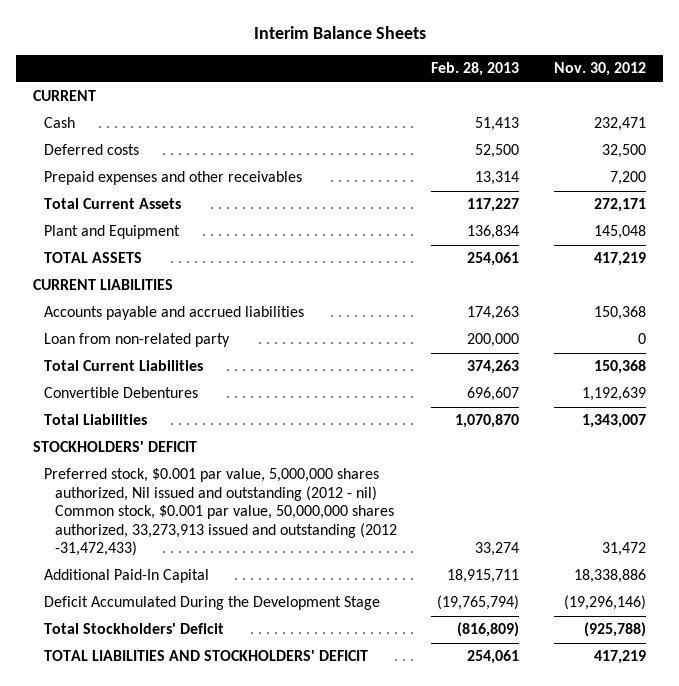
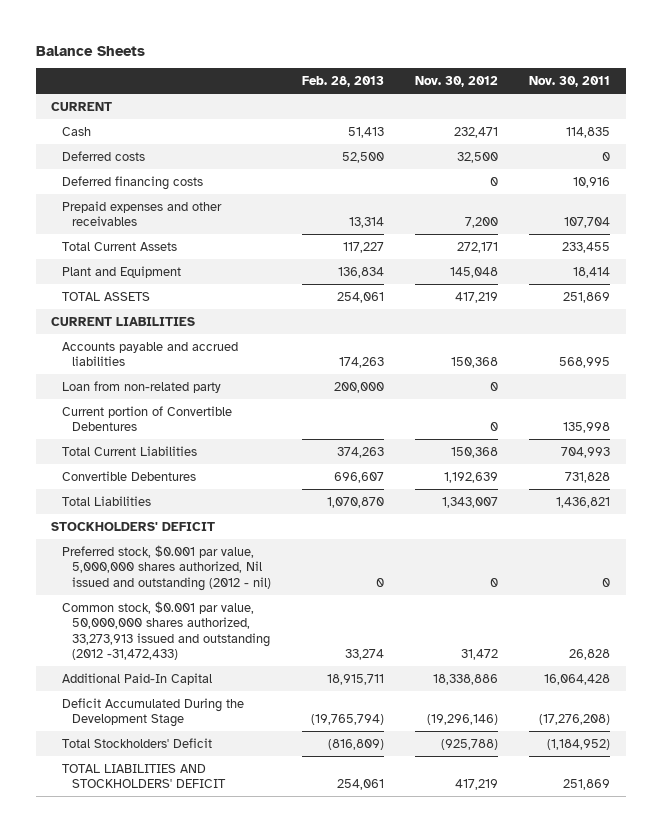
- Interim Balance Sheets
+ Balance Sheets
- | Feb. 28, 2013 | Nov. 30, 2012
+ | Feb. 28, 2013 | Nov. 30, 2012 | Nov. 30, 2011
+ Deferred financing costs | | 0 | 10,916
+ Current portion of Convertible Debentures | | 0 | 135,998
- Preferred stock, $0.001 par value, 5,000,000 shares authorized, Nil issued and outstanding (2012 - nil) Common stock, $0.001 par value, 50,000,000 shares authorized, 33,273,913 issued and outstanding (2012 -31,472,433) | 33,274 | 31,472
+ Preferred stock, $0.001 par value, 5,000,000 shares authorized, Nil issued and outstanding (2012 - nil) | 0 | 0 | 0
+ Common stock, $0.001 par value, 50,000,000 shares authorized, 33,273,913 issued and outstanding (2012 -31,472,433) | 33,274 | 31,472 | 26,828

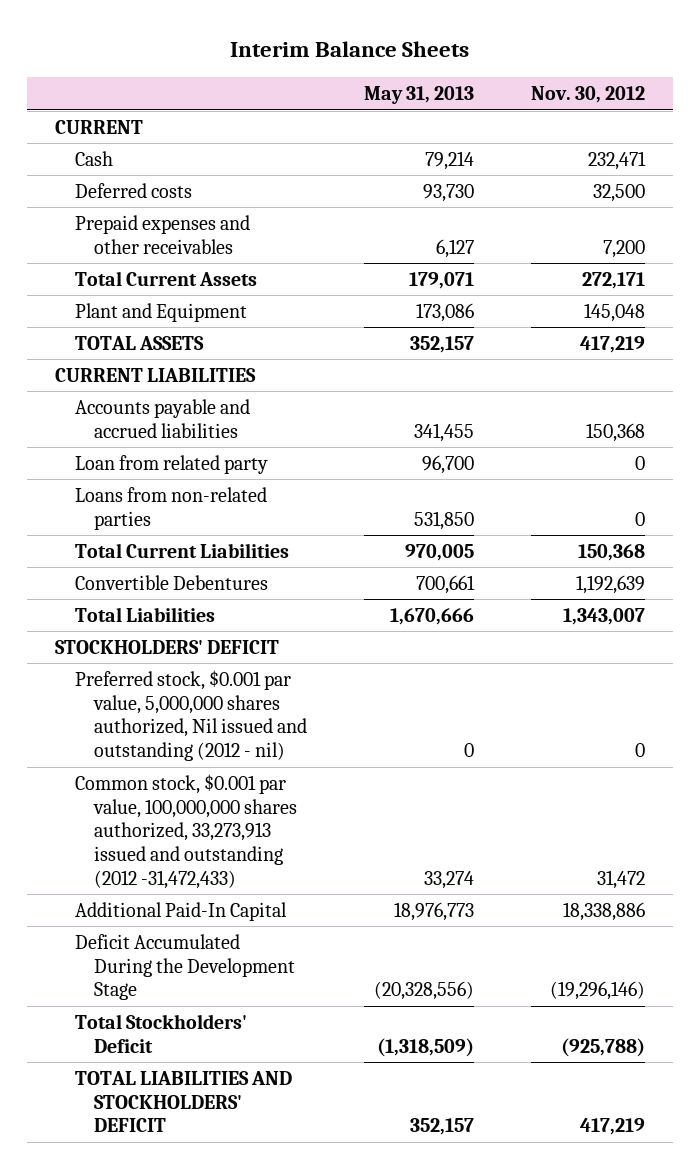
- Balance Sheets
+ Interim Balance Sheets
- | Feb. 28, 2013 | Nov. 30, 2012 | Nov. 30, 2011
+ | May 31, 2013 | Nov. 30, 2012
- Deferred financing costs | | 0 | 10,916
- Loan from non-related party | 200,000 | 0 |
- Current portion of Convertible Debentures | | 0 | 135,998
+ Loan from related party | 96,700 | 0
+ Loans from non-related parties | 531,850 | 0
- Common stock, $0.001 par value, 50,000,000 shares authorized, 33,273,913 issued and outstanding (2012 -31,472,433) | 33,274 | 31,472 | 26,828
+ Common stock, $0.001 par value, 100,000,000 shares authorized, 33,273,913 issued and outstanding (2012 -31,472,433) | 33,274 | 31,472

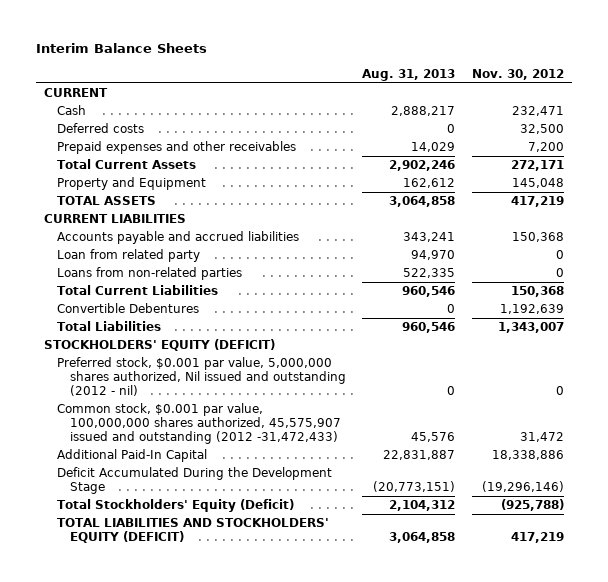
- | May 31, 2013 | Nov. 30, 2012
+ | Aug. 31, 2013 | Nov. 30, 2012
- Plant and Equipment | 173,086 | 145,048
+ Property and Equipment | 162,612 | 145,048
- STOCKHOLDERS' DEFICIT
+ STOCKHOLDERS' EQUITY (DEFICIT)
- Common stock, $0.001 par value, 100,000,000 shares authorized, 33,273,913 issued and outstanding (2012 -31,472,433) | 33,274 | 31,472
+ Common stock, $0.001 par value, 100,000,000 shares authorized, 45,575,907 issued and outstanding (2012 -31,472,433) | 45,576 | 31,472
- Total Stockholders' Deficit | (1,318,509) | (925,788)
- TOTAL LIABILITIES AND STOCKHOLDERS' DEFICIT | 352,157 | 417,219
+ Total Stockholders' Equity (Deficit) | 2,104,312 | (925,788)
+ TOTAL LIABILITIES AND STOCKHOLDERS' EQUITY (DEFICIT) | 3,064,858 | 417,219

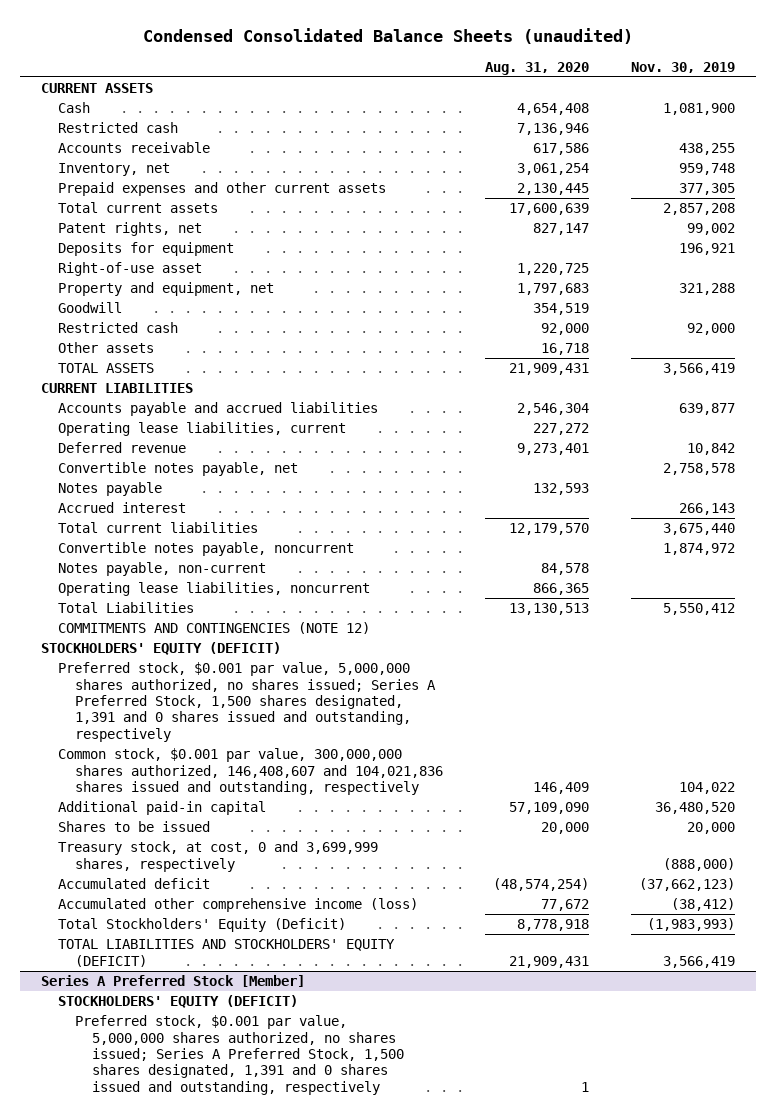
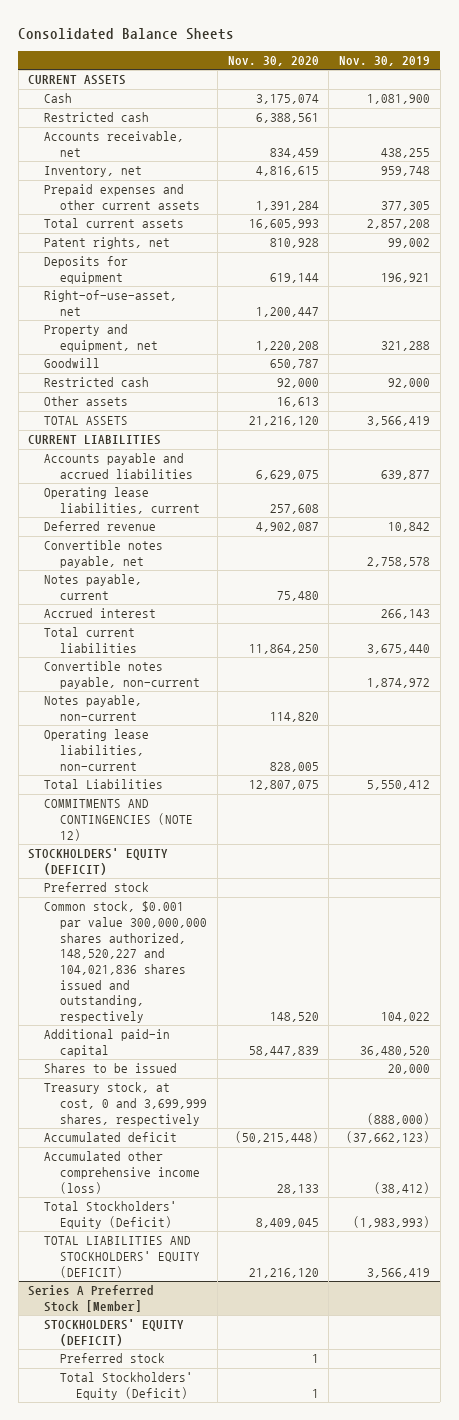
- Condensed Consolidated Balance Sheets (unaudited)
+ Consolidated Balance Sheets
- | Aug. 31, 2020 | Nov. 30, 2019
+ | Nov. 30, 2020 | Nov. 30, 2019
- Accounts receivable | 617,586 | 438,255
+ Accounts receivable, net | 834,459 | 438,255
- Right-of-use asset | 1,220,725 |
+ Right-of-use-asset, net | 1,200,447 |
- Notes payable | 132,593 |
+ Notes payable, current | 75,480 |
- Convertible notes payable, noncurrent | | 1,874,972
+ Convertible notes payable, non-current | | 1,874,972
- Operating lease liabilities, noncurrent | 866,365 |
+ Operating lease liabilities, non-current | 828,005 |
- Preferred stock, $0.001 par value, 5,000,000 shares authorized, no shares issued; Series A Preferred Stock, 1,500 shares designated, 1,391 and 0 shares issued and outstanding, respectively
- Common stock, $0.001 par value, 300,000,000 shares authorized, 146,408,607 and 104,021,836 shares issued and outstanding, respectively | 146,409 | 104,022
+ Preferred stock
+ Common stock, $0.001 par value 300,000,000 shares authorized, 148,520,227 and 104,021,836 shares issued and outstanding, respectively | 148,520 | 104,022
@ Series A Preferred Stock [Member]
- Preferred stock, $0.001 par value, 5,000,000 shares authorized, no shares issued; Series A Preferred Stock, 1,500 shares designated, 1,391 and 0 shares issued and outstanding, respectively | 1 |
+ Preferred stock | 1 |
+ Total Stockholders' Equity (Deficit) | 1 |

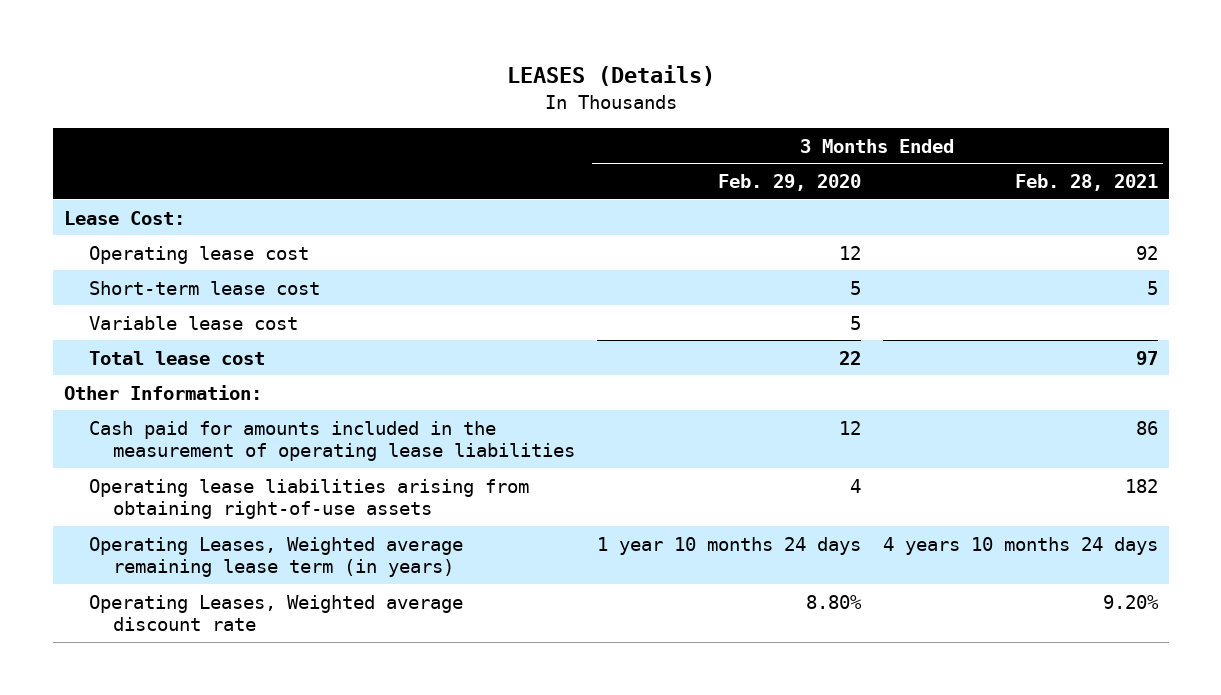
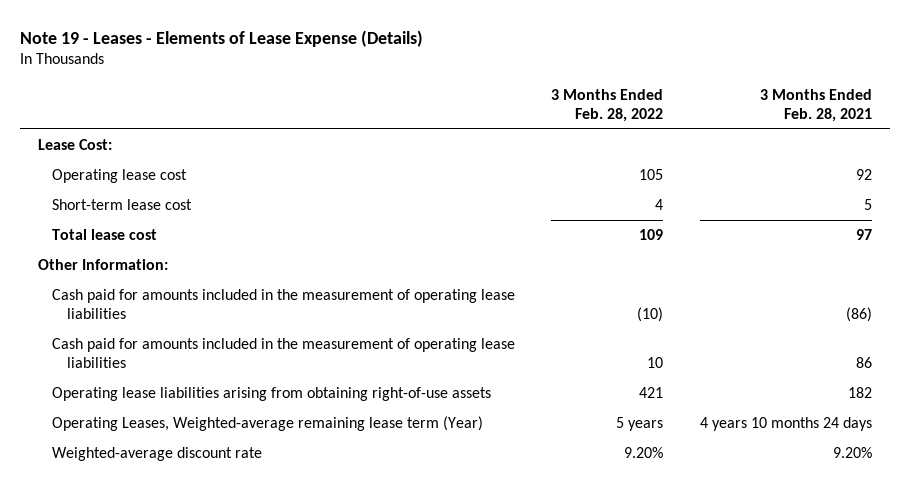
- LEASES (Details)
+ Note 19 - Leases - Elements of Lease Expense (Details)
- | 3 Months Ended Feb. 29, 2020 | 3 Months Ended Feb. 28, 2021
+ | 3 Months Ended Feb. 28, 2022 | 3 Months Ended Feb. 28, 2021
- Variable lease cost | 5 |
+ Cash paid for amounts included in the measurement of operating lease liabilities | (10) | (86)
- Operating Leases, Weighted average remaining lease term (in years) | 1 year 10 months 24 days | 4 years 10 months 24 days
- Operating Leases, Weighted average discount rate | 8.80% | 9.20%
+ Operating Leases, Weighted-average remaining lease term (Year) | 5 years | 4 years 10 months 24 days
+ Weighted-average discount rate | 9.20% | 9.20%

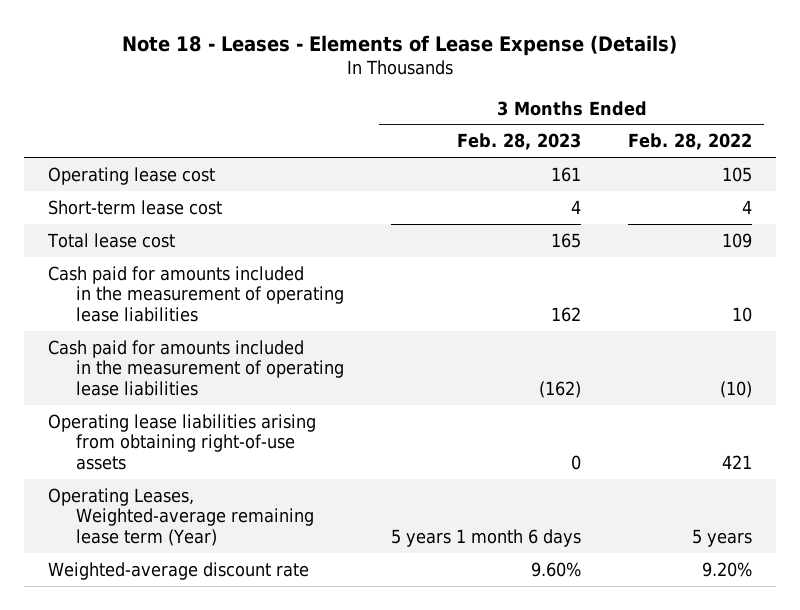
- Note 19 - Leases - Elements of Lease Expense (Details)
+ Note 18 - Leases - Elements of Lease Expense (Details)
- | 3 Months Ended Feb. 28, 2022 | 3 Months Ended Feb. 28, 2021
+ | 3 Months Ended Feb. 28, 2023 | 3 Months Ended Feb. 28, 2022
- Lease Cost:
- Other Information:
moved down: Cash paid for amounts included in the measurement of operating lease liabilities | (162) | (10)

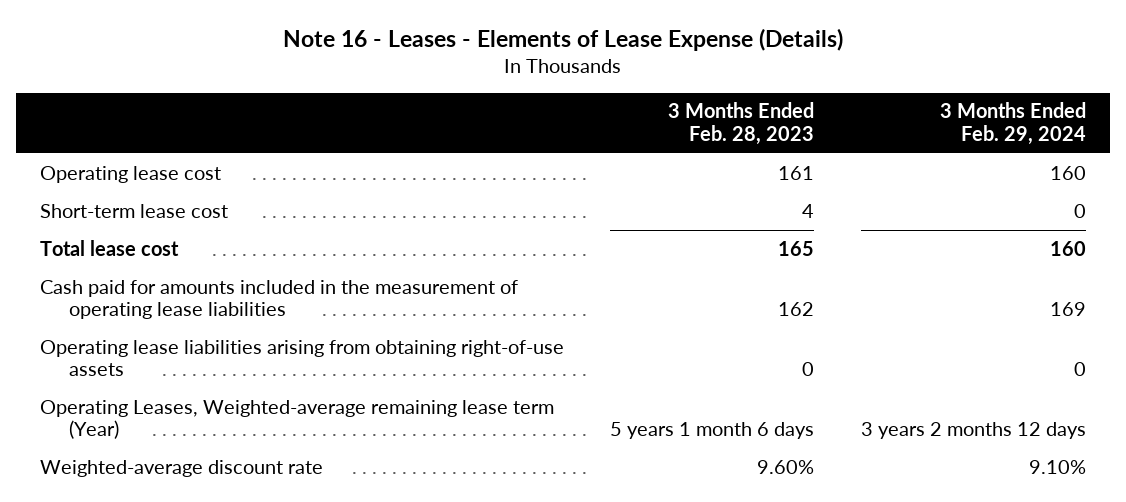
- Note 18 - Leases - Elements of Lease Expense (Details)
+ Note 16 - Leases - Elements of Lease Expense (Details)
- | 3 Months Ended Feb. 28, 2023 | 3 Months Ended Feb. 28, 2022
+ | 3 Months Ended Feb. 28, 2023 | 3 Months Ended Feb. 29, 2024
- Cash paid for amounts included in the measurement of operating lease liabilities | (162) | (10)

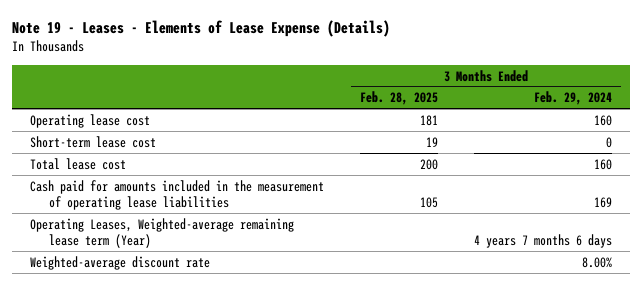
- Note 16 - Leases - Elements of Lease Expense (Details)
+ Note 19 - Leases - Elements of Lease Expense (Details)
- | 3 Months Ended Feb. 28, 2023 | 3 Months Ended Feb. 29, 2024
+ | 3 Months Ended Feb. 28, 2025 | 3 Months Ended Feb. 29, 2024
- Operating lease liabilities arising from obtaining right-of-use assets | 0 | 0
- Operating Leases, Weighted-average remaining lease term (Year) | 5 years 1 month 6 days | 3 years 2 months 12 days
- Weighted-average discount rate | 9.60% | 9.10%
+ Operating Leases, Weighted-average remaining lease term (Year) | | 4 years 7 months 6 days
+ Weighted-average discount rate | | 8.00%

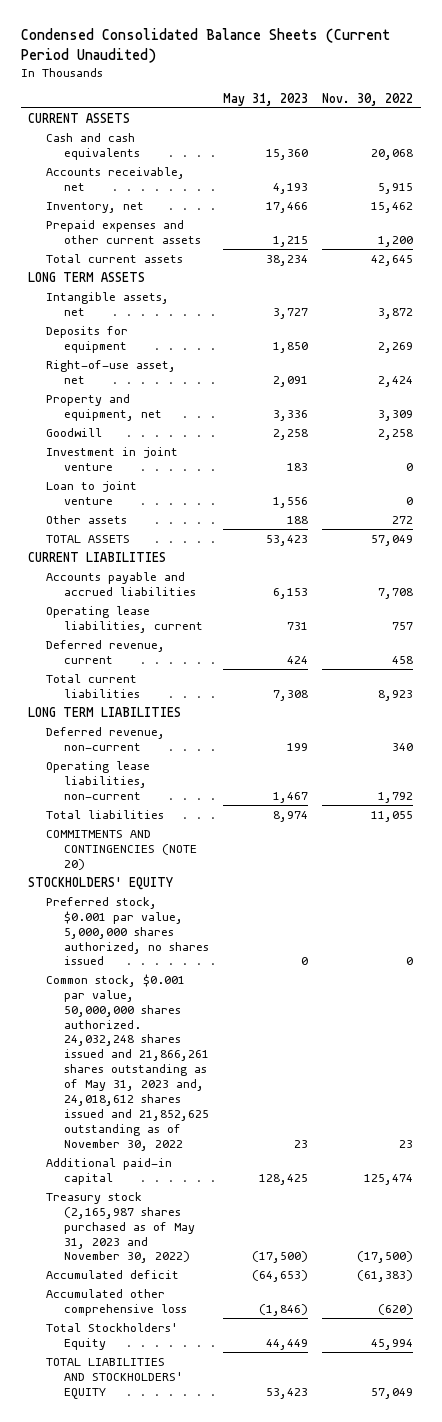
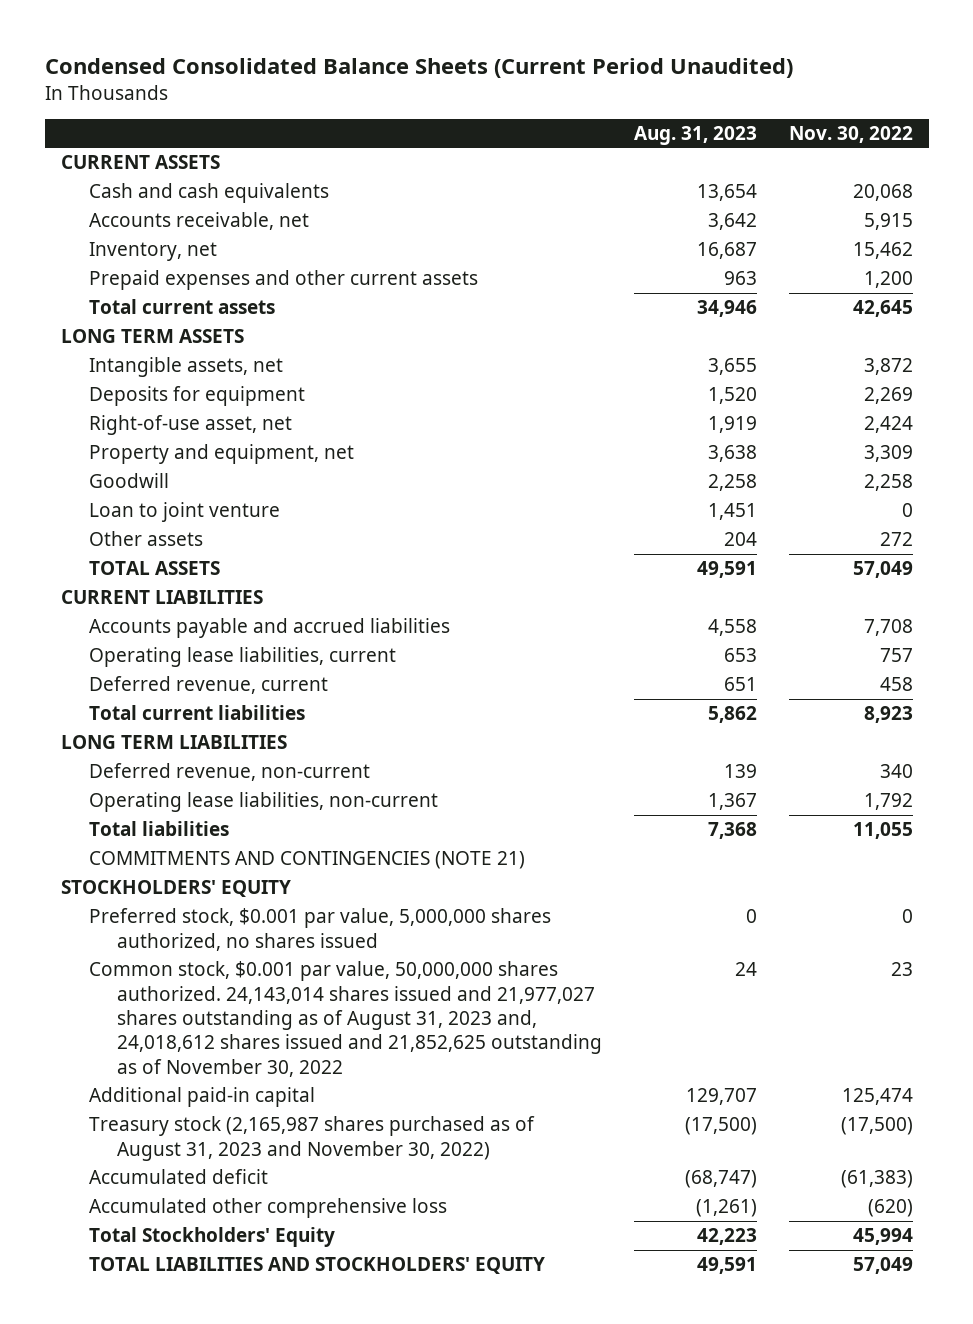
- | May 31, 2023 | Nov. 30, 2022
+ | Aug. 31, 2023 | Nov. 30, 2022
- Investment in joint venture | 183 | 0
- COMMITMENTS AND CONTINGENCIES (NOTE 20)
+ COMMITMENTS AND CONTINGENCIES (NOTE 21)
- Common stock, $0.001 par value, 50,000,000 shares authorized. 24,032,248 shares issued and 21,866,261 shares outstanding as of May 31, 2023 and, 24,018,612 shares issued and 21,852,625 outstanding as of November 30, 2022 | 23 | 23
+ Common stock, $0.001 par value, 50,000,000 shares authorized. 24,143,014 shares issued and 21,977,027 shares outstanding as of August 31, 2023 and, 24,018,612 shares issued and 21,852,625 outstanding as of November 30, 2022 | 24 | 23
- Treasury stock (2,165,987 shares purchased as of May 31, 2023 and November 30, 2022) | (17,500) | (17,500)
+ Treasury stock (2,165,987 shares purchased as of August 31, 2023 and November 30, 2022) | (17,500) | (17,500)

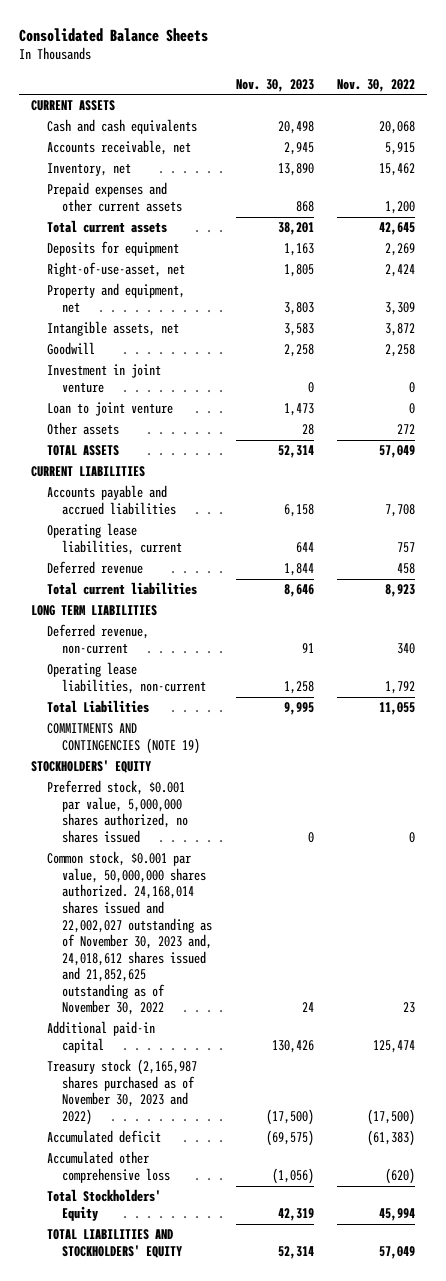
- Condensed Consolidated Balance Sheets (Current Period Unaudited)
+ Consolidated Balance Sheets
- | Aug. 31, 2023 | Nov. 30, 2022
+ | Nov. 30, 2023 | Nov. 30, 2022
- LONG TERM ASSETS
- Right-of-use asset, net | 1,919 | 2,424
+ Right-of-use-asset, net | 1,805 | 2,424
moved down: Intangible assets, net | 3,583 | 3,872
+ Investment in joint venture | 0 | 0
- Deferred revenue, current | 651 | 458
+ Deferred revenue | 1,844 | 458
- Total liabilities | 7,368 | 11,055
- COMMITMENTS AND CONTINGENCIES (NOTE 21)
+ Total Liabilities | 9,995 | 11,055
+ COMMITMENTS AND CONTINGENCIES (NOTE 19)
- Common stock, $0.001 par value, 50,000,000 shares authorized. 24,143,014 shares issued and 21,977,027 shares outstanding as of August 31, 2023 and, 24,018,612 shares issued and 21,852,625 outstanding as of November 30, 2022 | 24 | 23
+ Common stock, $0.001 par value, 50,000,000 shares authorized. 24,168,014 shares issued and 22,002,027 outstanding as of November 30, 2023 and, 24,018,612 shares issued and 21,852,625 outstanding as of November 30, 2022 | 24 | 23
- Treasury stock (2,165,987 shares purchased as of August 31, 2023 and November 30, 2022) | (17,500) | (17,500)
+ Treasury stock (2,165,987 shares purchased as of November 30, 2023 and 2022) | (17,500) | (17,500)

